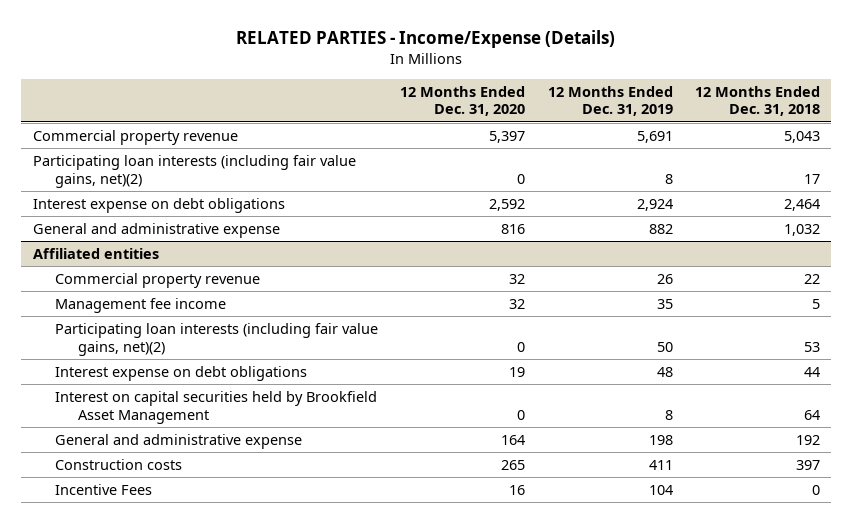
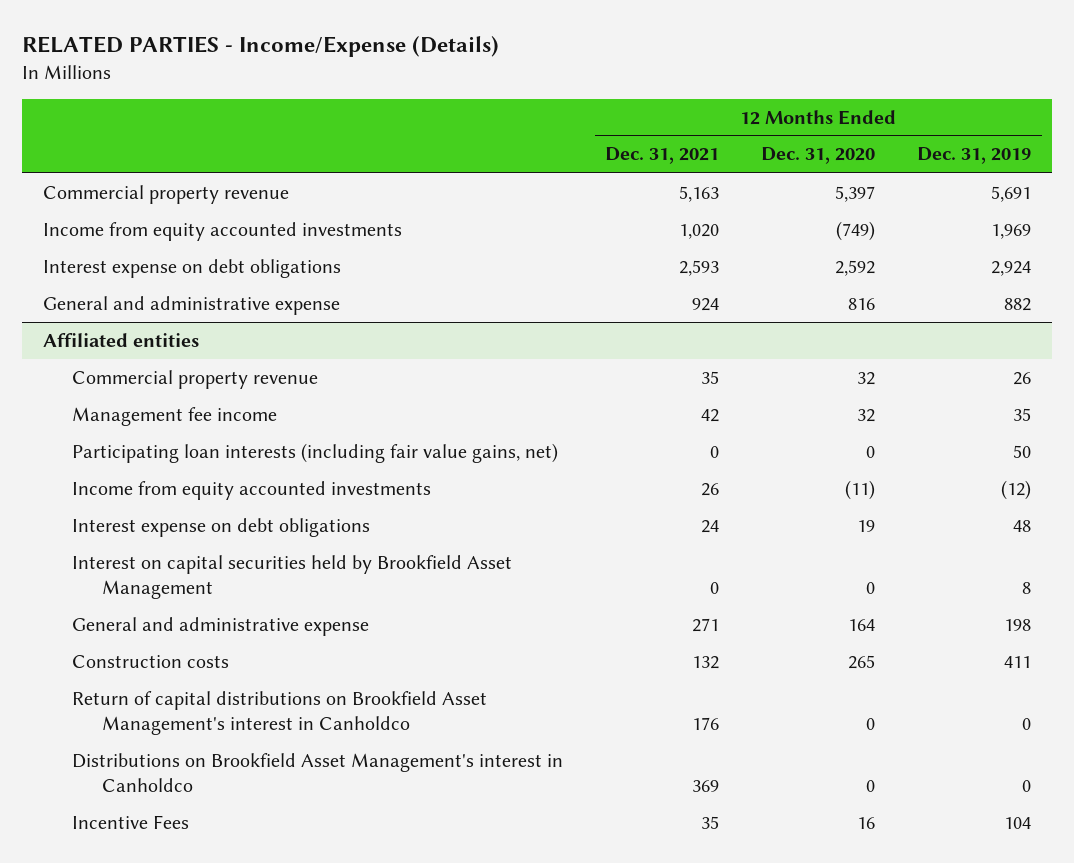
- | 12 Months Ended Dec. 31, 2020 | 12 Months Ended Dec. 31, 2019 | 12 Months Ended Dec. 31, 2018
+ | 12 Months Ended Dec. 31, 2021 | 12 Months Ended Dec. 31, 2020 | 12 Months Ended Dec. 31, 2019
- Participating loan interests (including fair value gains, net)(2) | 0 | 8 | 17
+ Income from equity accounted investments | 1,020 | (749) | 1,969
@ Affiliated entities
- Participating loan interests (including fair value gains, net)(2) | 0 | 50 | 53
+ Participating loan interests (including fair value gains, net) | 0 | 0 | 50
+ Income from equity accounted investments | 26 | (11) | (12)
+ Return of capital distributions on Brookfield Asset Management's interest in Canholdco | 176 | 0 | 0
+ Distributions on Brookfield Asset Management's interest in Canholdco | 369 | 0 | 0

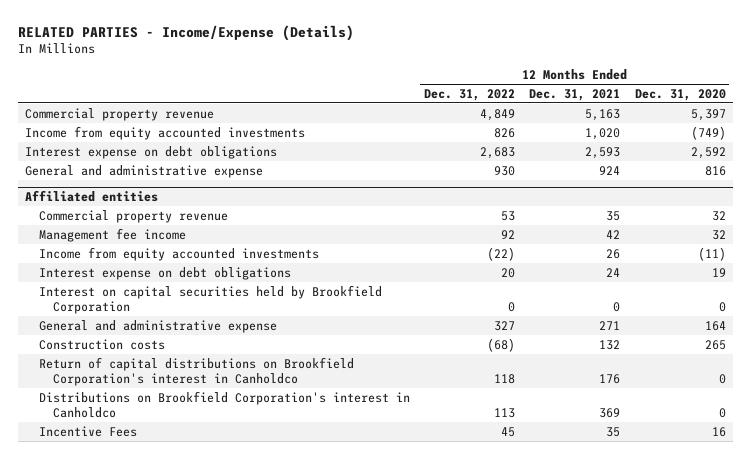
- | 12 Months Ended Dec. 31, 2021 | 12 Months Ended Dec. 31, 2020 | 12 Months Ended Dec. 31, 2019
+ | 12 Months Ended Dec. 31, 2022 | 12 Months Ended Dec. 31, 2021 | 12 Months Ended Dec. 31, 2020
@ Affiliated entities
- Participating loan interests (including fair value gains, net) | 0 | 0 | 50
- Interest on capital securities held by Brookfield Asset Management | 0 | 0 | 8
+ Interest on capital securities held by Brookfield Corporation | 0 | 0 | 0
- Return of capital distributions on Brookfield Asset Management's interest in Canholdco | 176 | 0 | 0
- Distributions on Brookfield Asset Management's interest in Canholdco | 369 | 0 | 0
+ Return of capital distributions on Brookfield Corporation's interest in Canholdco | 118 | 176 | 0
+ Distributions on Brookfield Corporation's interest in Canholdco | 113 | 369 | 0

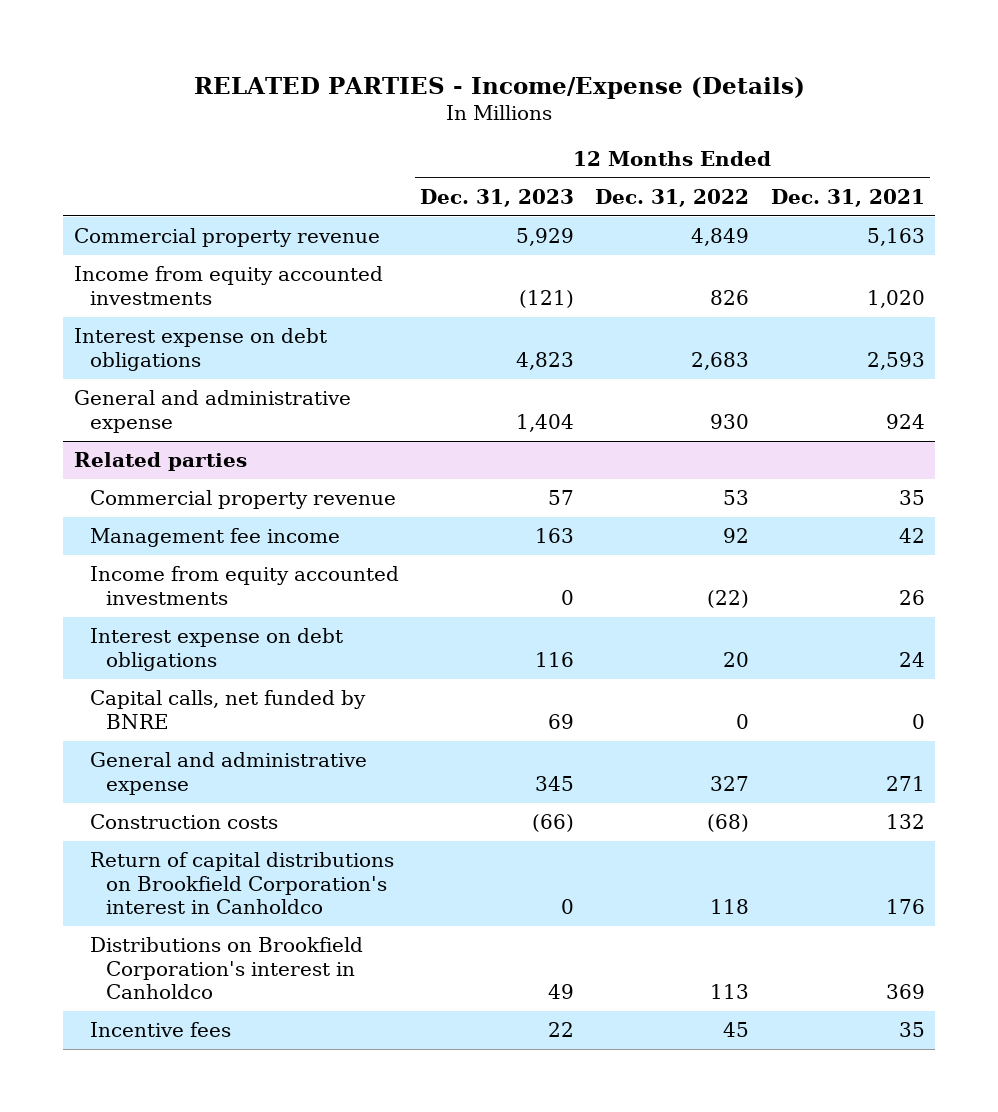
- | 12 Months Ended Dec. 31, 2022 | 12 Months Ended Dec. 31, 2021 | 12 Months Ended Dec. 31, 2020
+ | 12 Months Ended Dec. 31, 2023 | 12 Months Ended Dec. 31, 2022 | 12 Months Ended Dec. 31, 2021
- Affiliated entities
+ Related parties
- Interest on capital securities held by Brookfield Corporation | 0 | 0 | 0
+ Capital calls, net funded by BNRE | 69 | 0 | 0
- Incentive Fees | 45 | 35 | 16
+ Incentive fees | 22 | 45 | 35

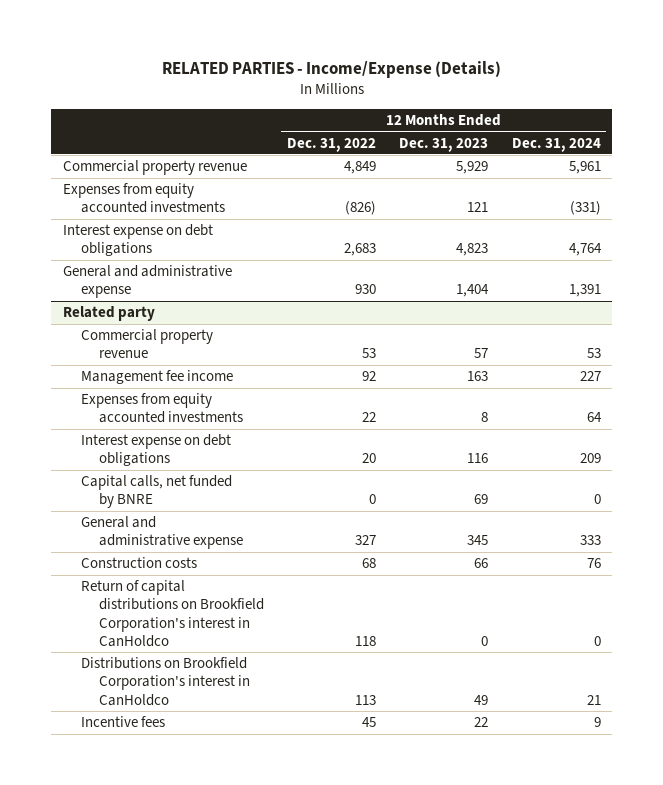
- | 12 Months Ended Dec. 31, 2023 | 12 Months Ended Dec. 31, 2022 | 12 Months Ended Dec. 31, 2021
+ | 12 Months Ended Dec. 31, 2022 | 12 Months Ended Dec. 31, 2023 | 12 Months Ended Dec. 31, 2024
- Income from equity accounted investments | (121) | 826 | 1,020
+ Expenses from equity accounted investments | (826) | 121 | (331)
- Related parties
+ Related party
- Income from equity accounted investments | 0 | (22) | 26
+ Expenses from equity accounted investments | 22 | 8 | 64
- Construction costs | (66) | (68) | 132
- Return of capital distributions on Brookfield Corporation's interest in Canholdco | 0 | 118 | 176
- Distributions on Brookfield Corporation's interest in Canholdco | 49 | 113 | 369
+ Construction costs | 68 | 66 | 76
+ Return of capital distributions on Brookfield Corporation's interest in CanHoldco | 118 | 0 | 0
+ Distributions on Brookfield Corporation's interest in CanHoldco | 113 | 49 | 21

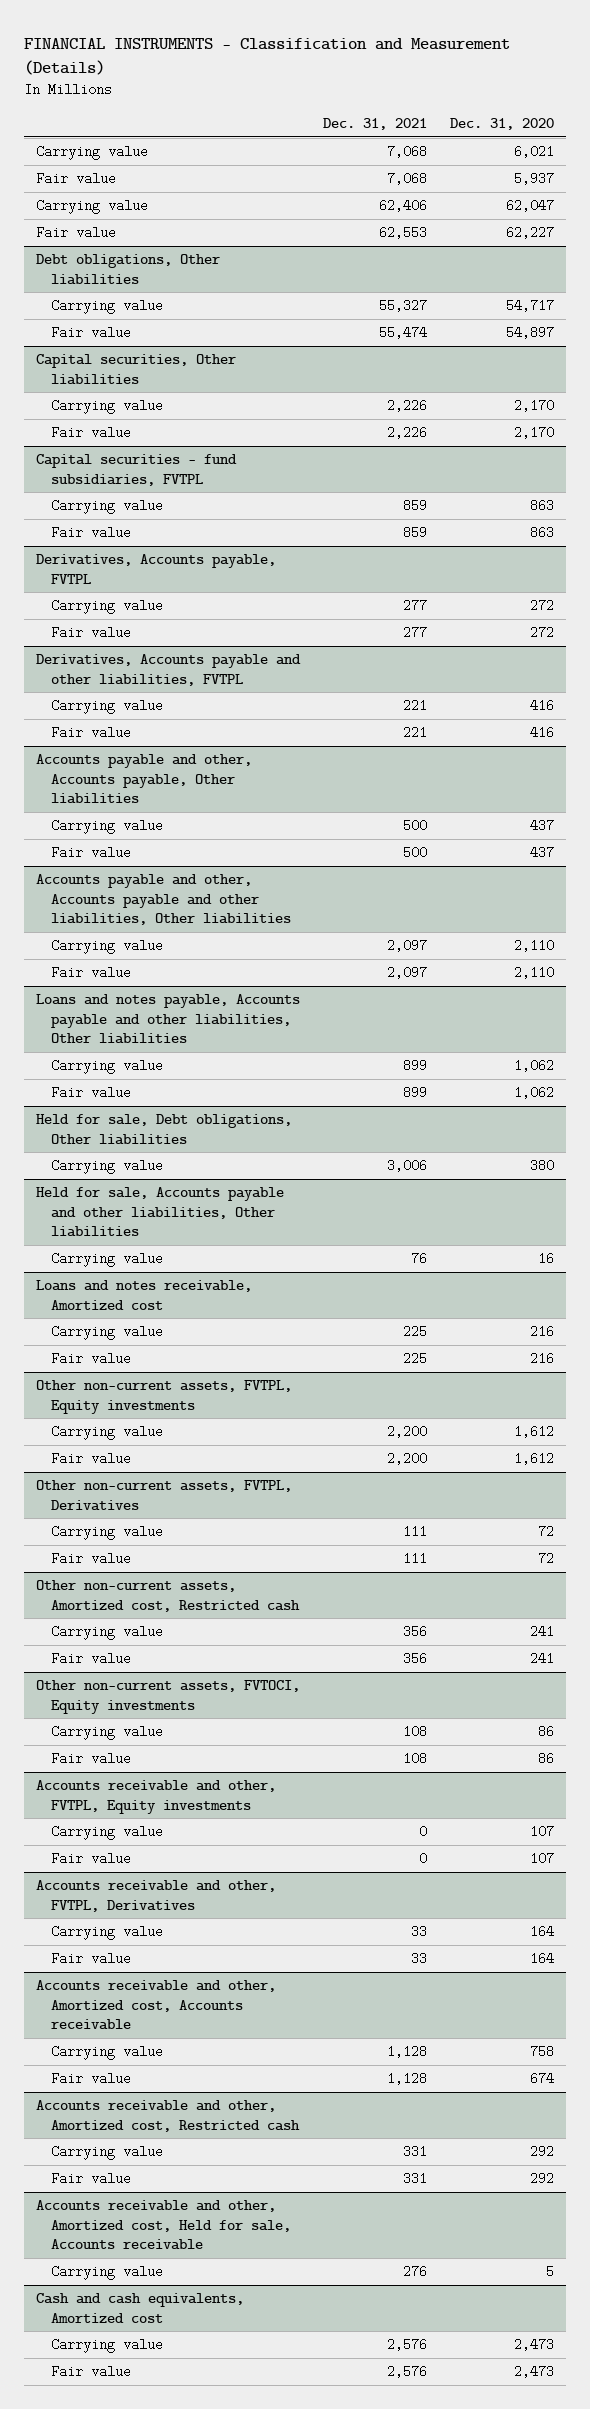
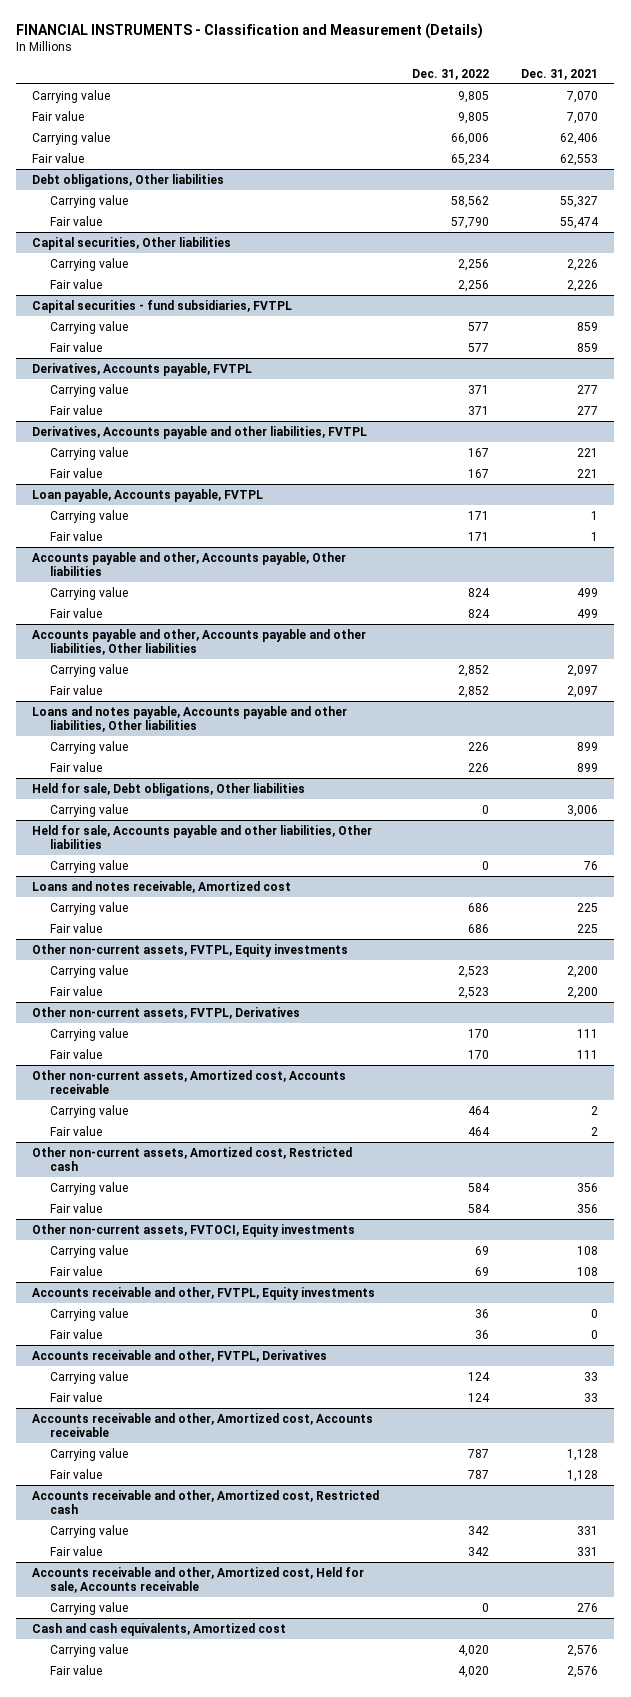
- | Dec. 31, 2021 | Dec. 31, 2020
+ | Dec. 31, 2022 | Dec. 31, 2021
- Carrying value | 7,068 | 6,021
- Fair value | 7,068 | 5,937
+ Carrying value | 9,805 | 7,070
+ Fair value | 9,805 | 7,070
+ Loan payable, Accounts payable, FVTPL
+ Carrying value | 171 | 1
+ Fair value | 171 | 1
@ Accounts payable and other, Accounts payable, Other liabilities
- Carrying value | 500 | 437
- Fair value | 500 | 437
+ Carrying value | 824 | 499
+ Fair value | 824 | 499
+ Other non-current assets, Amortized cost, Accounts receivable
+ Carrying value | 464 | 2
+ Fair value | 464 | 2

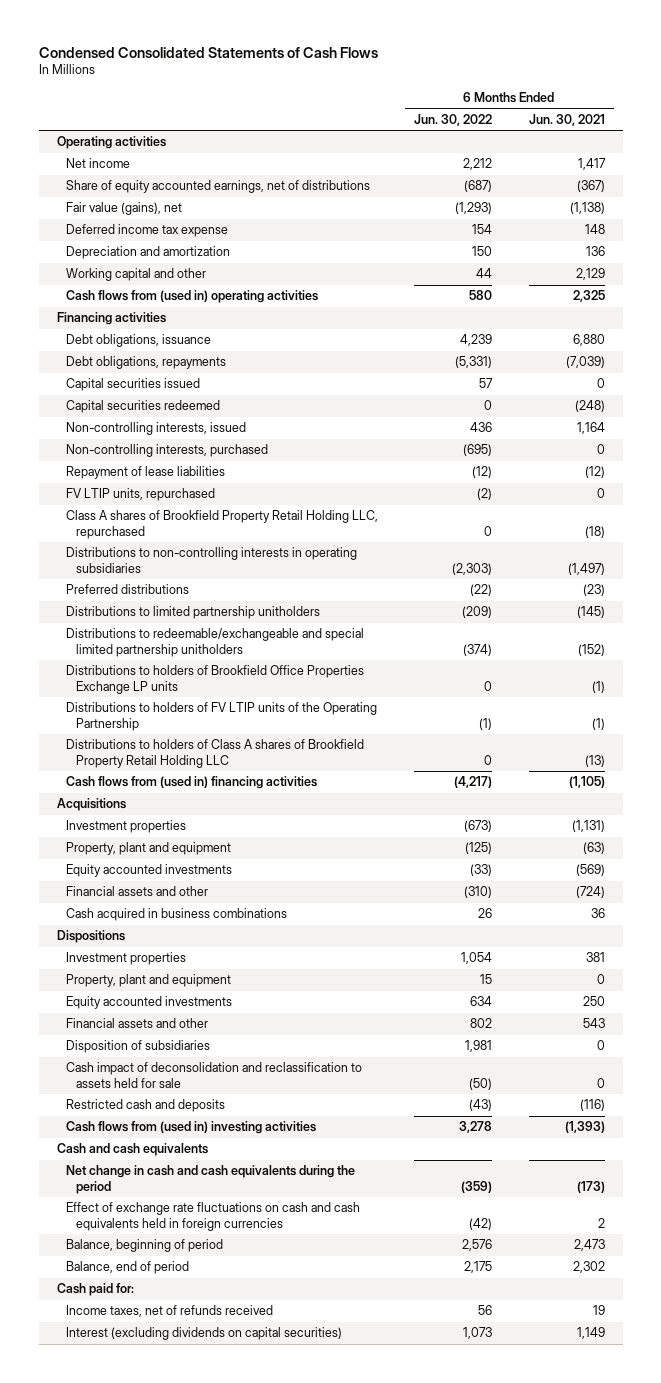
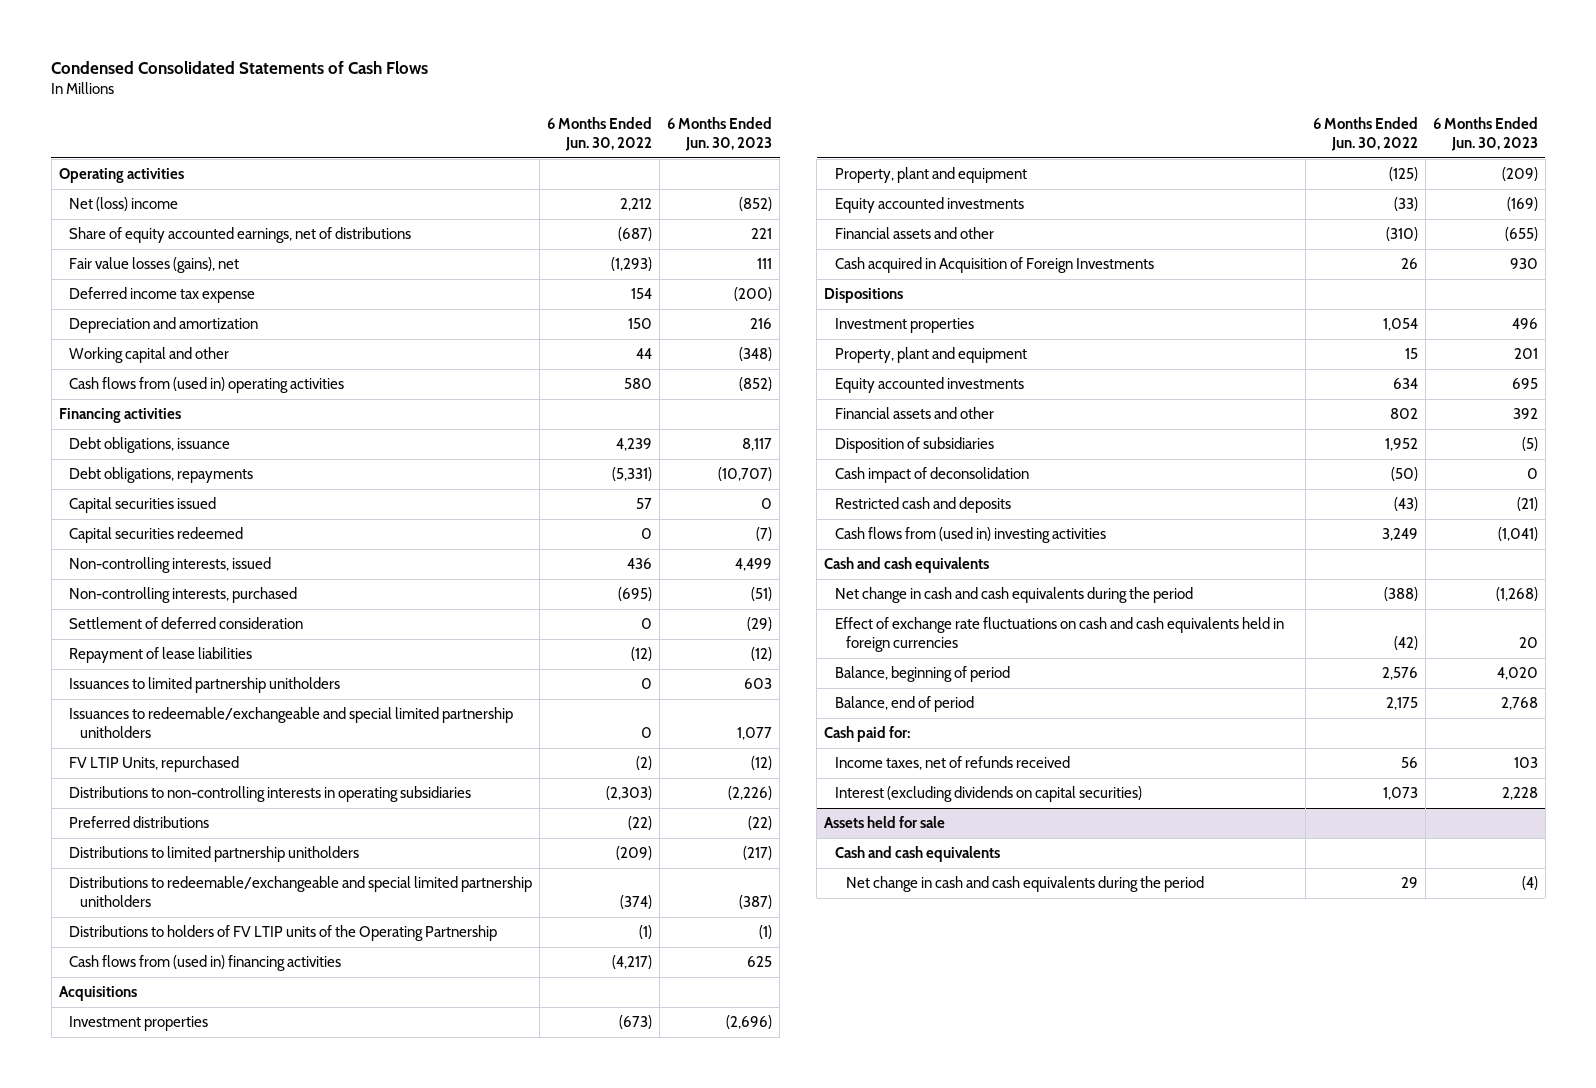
- | 6 Months Ended Jun. 30, 2022 | 6 Months Ended Jun. 30, 2021
+ | 6 Months Ended Jun. 30, 2022 | 6 Months Ended Jun. 30, 2023
- Net income | 2,212 | 1,417
+ Net (loss) income | 2,212 | (852)
- Fair value (gains), net | (1,293) | (1,138)
+ Fair value losses (gains), net | (1,293) | 111
+ Settlement of deferred consideration | 0 | (29)
- FV LTIP units, repurchased | (2) | 0
- Class A shares of Brookfield Property Retail Holding LLC, repurchased | 0 | (18)
+ Issuances to limited partnership unitholders | 0 | 603
+ Issuances to redeemable/exchangeable and special limited partnership unitholders | 0 | 1,077
+ FV LTIP Units, repurchased | (2) | (12)
- Distributions to holders of Brookfield Office Properties Exchange LP units | 0 | (1)
- Distributions to holders of Class A shares of Brookfield Property Retail Holding LLC | 0 | (13)
- Cash acquired in business combinations | 26 | 36
+ Cash acquired in Acquisition of Foreign Investments | 26 | 930
- Disposition of subsidiaries | 1,981 | 0
- Cash impact of deconsolidation and reclassification to assets held for sale | (50) | 0
+ Disposition of subsidiaries | 1,952 | (5)
+ Cash impact of deconsolidation | (50) | 0
- Cash flows from (used in) investing activities | 3,278 | (1,393)
+ Cash flows from (used in) investing activities | 3,249 | (1,041)
- Net change in cash and cash equivalents during the period | (359) | (173)
+ Net change in cash and cash equivalents during the period | (388) | (1,268)
+ Assets held for sale
+ Cash and cash equivalents
+ Net change in cash and cash equivalents during the period | 29 | (4)

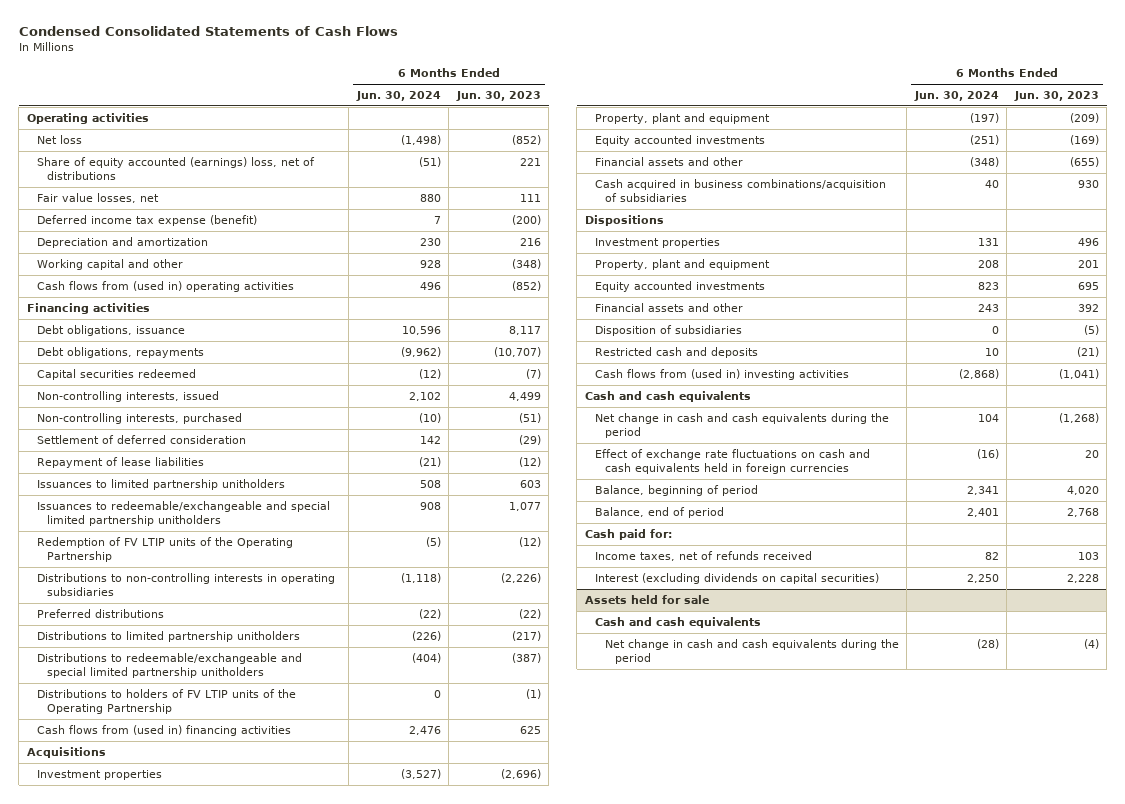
- | 6 Months Ended Jun. 30, 2022 | 6 Months Ended Jun. 30, 2023
+ | 6 Months Ended Jun. 30, 2024 | 6 Months Ended Jun. 30, 2023
- Net (loss) income | 2,212 | (852)
- Share of equity accounted earnings, net of distributions | (687) | 221
- Fair value losses (gains), net | (1,293) | 111
- Deferred income tax expense | 154 | (200)
+ Net loss | (1,498) | (852)
+ Share of equity accounted (earnings) loss, net of distributions | (51) | 221
+ Fair value losses, net | 880 | 111
+ Deferred income tax expense (benefit) | 7 | (200)
- Capital securities issued | 57 | 0
- FV LTIP Units, repurchased | (2) | (12)
+ Redemption of FV LTIP units of the Operating Partnership | (5) | (12)
- Cash acquired in Acquisition of Foreign Investments | 26 | 930
+ Cash acquired in business combinations/acquisition of subsidiaries | 40 | 930
- Cash impact of deconsolidation | (50) | 0

